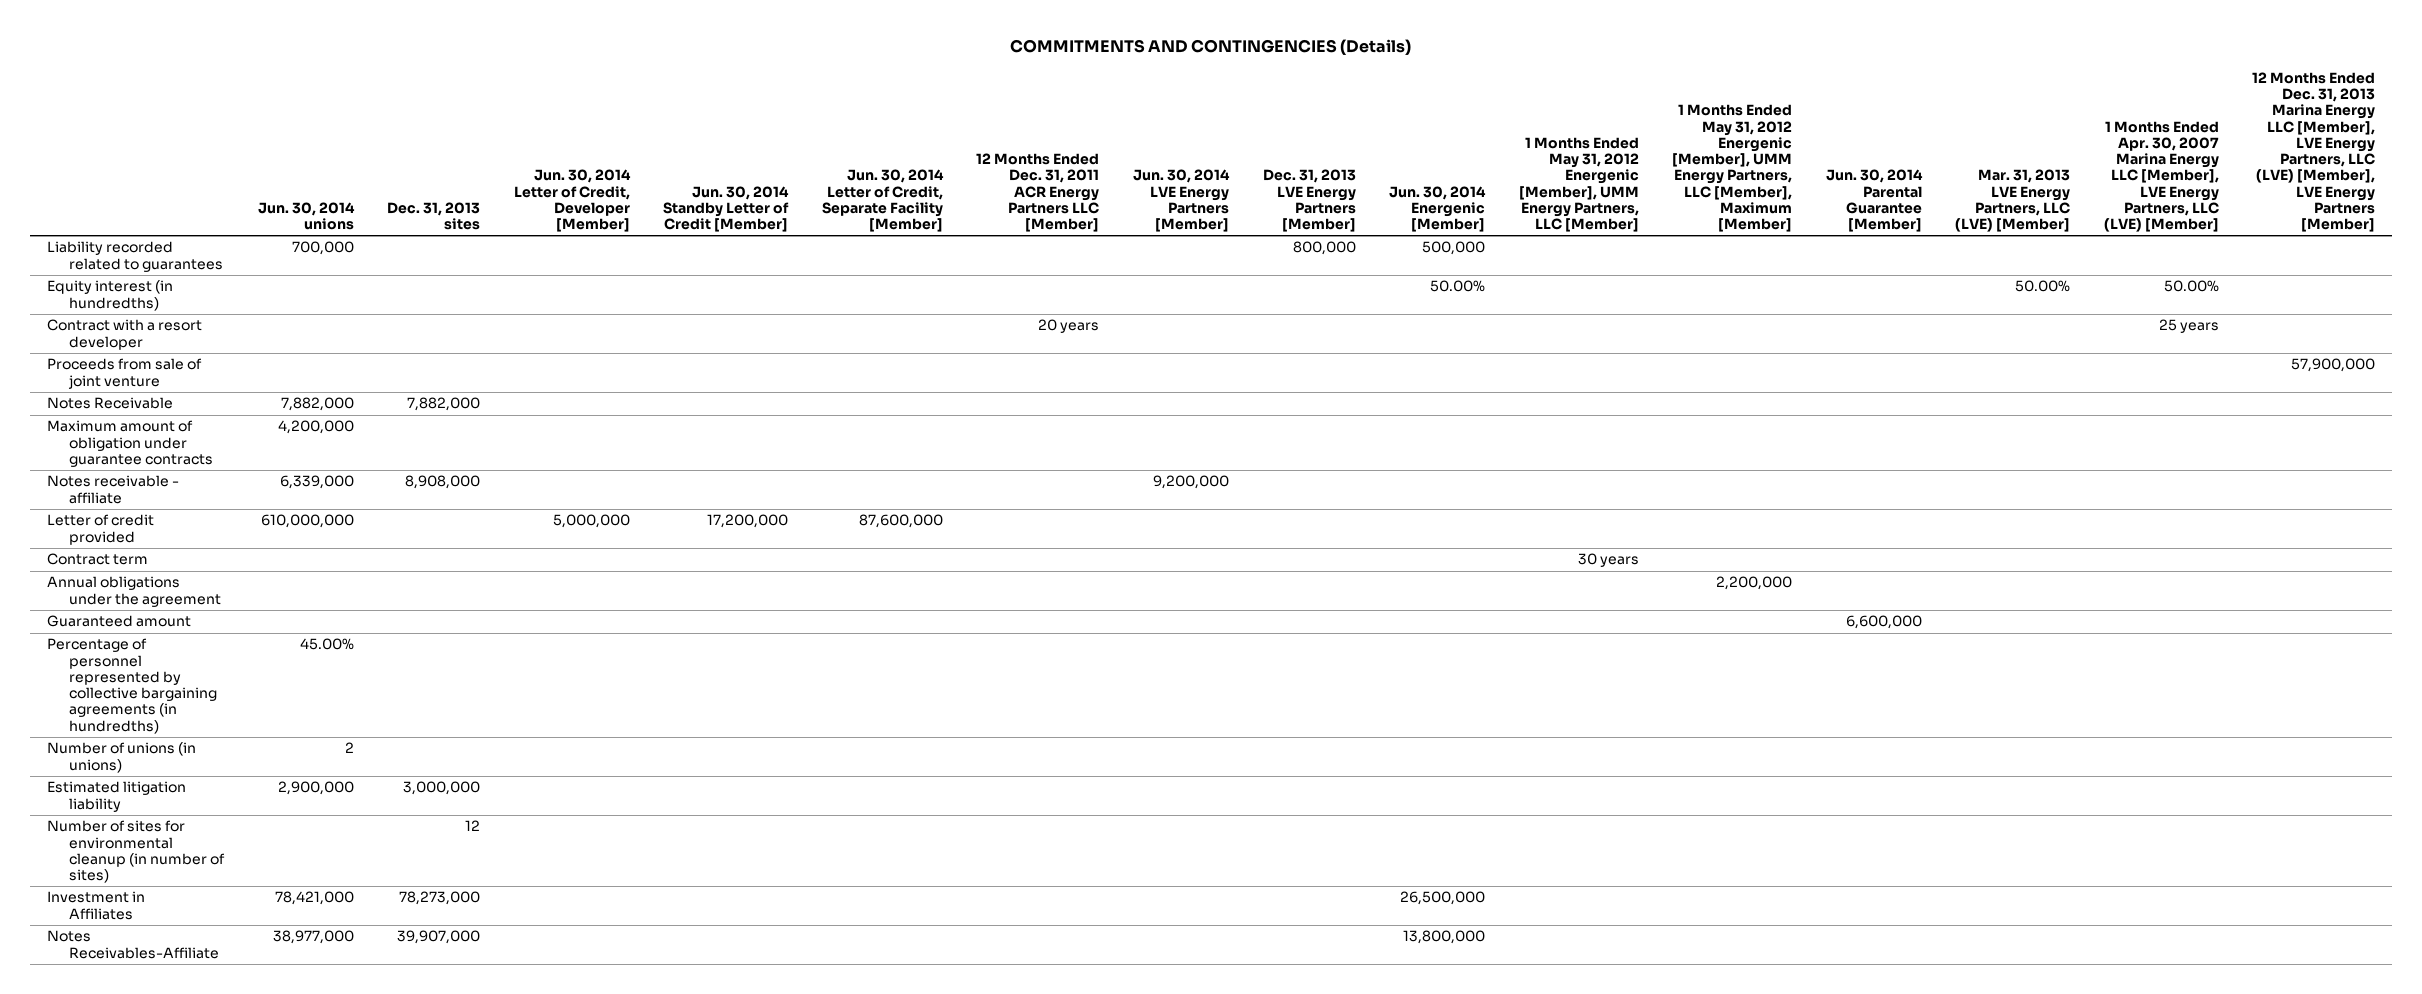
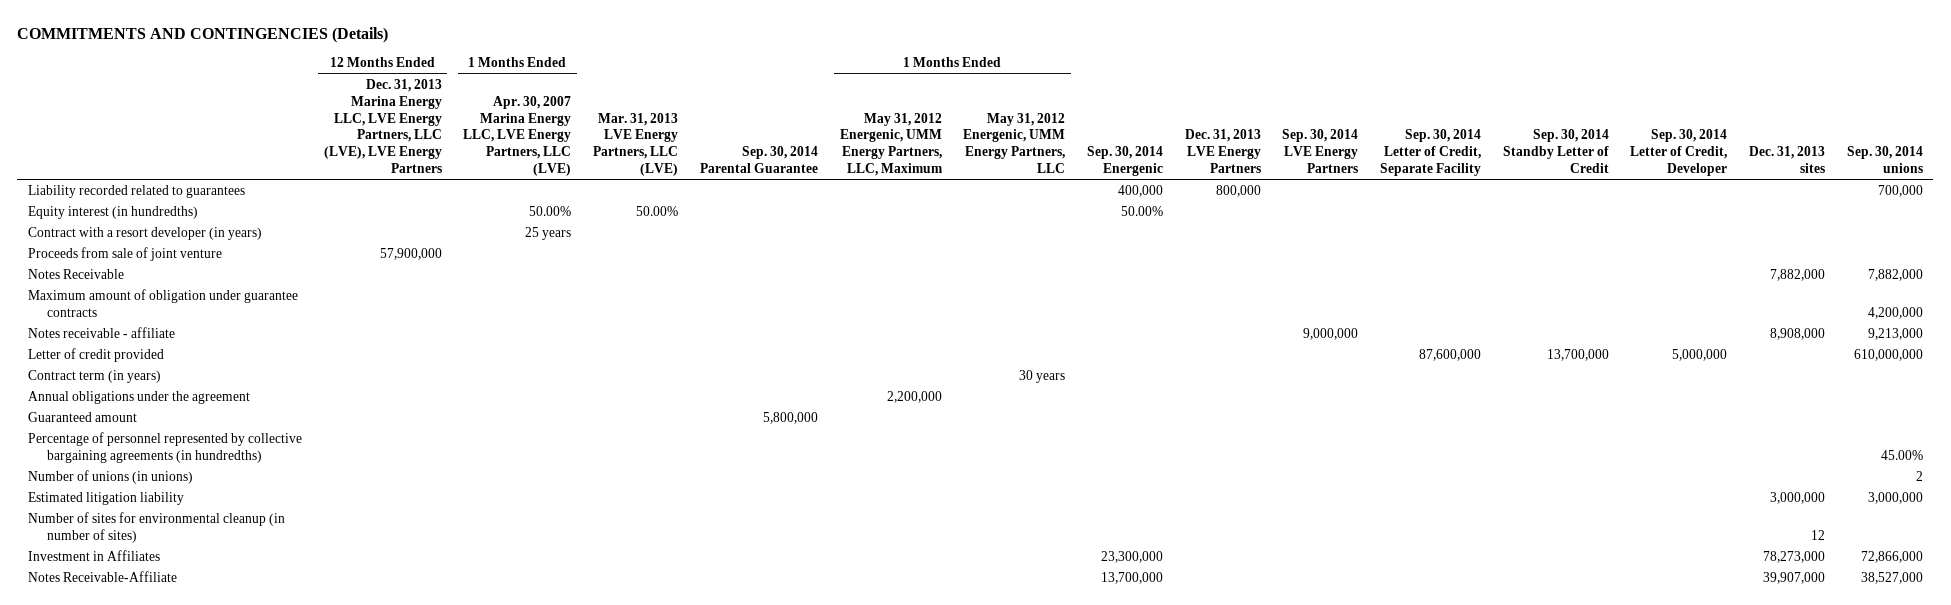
- | Jun. 30, 2014 unions | Dec. 31, 2013 sites | Jun. 30, 2014 Letter of Credit, Developer [Member] | Jun. 30, 2014 Standby Letter of Credit [Member] | Jun. 30, 2014 Letter of Credit, Separate Facility [Member] | 12 Months Ended Dec. 31, 2011 ACR Energy Partners LLC [Member] | Jun. 30, 2014 LVE Energy Partners [Member] | Dec. 31, 2013 LVE Energy Partners [Member] | Jun. 30, 2014 Energenic [Member] | 1 Months Ended May 31, 2012 Energenic [Member], UMM Energy Partners, LLC [Member] | 1 Months Ended May 31, 2012 Energenic [Member], UMM Energy Partners, LLC [Member], Maximum [Member] | Jun. 30, 2014 Parental Guarantee [Member] | Mar. 31, 2013 LVE Energy Partners, LLC (LVE) [Member] | 1 Months Ended Apr. 30, 2007 Marina Energy LLC [Member], LVE Energy Partners, LLC (LVE) [Member] | 12 Months Ended Dec. 31, 2013 Marina Energy LLC [Member], LVE Energy Partners, LLC (LVE) [Member], LVE Energy Partners [Member]
+ | 12 Months Ended Dec. 31, 2013 Marina Energy LLC, LVE Energy Partners, LLC (LVE), LVE Energy Partners | 1 Months Ended Apr. 30, 2007 Marina Energy LLC, LVE Energy Partners, LLC (LVE) | Mar. 31, 2013 LVE Energy Partners, LLC (LVE) | Sep. 30, 2014 Parental Guarantee | 1 Months Ended May 31, 2012 Energenic, UMM Energy Partners, LLC, Maximum | 1 Months Ended May 31, 2012 Energenic, UMM Energy Partners, LLC | Sep. 30, 2014 Energenic | Dec. 31, 2013 LVE Energy Partners | Sep. 30, 2014 LVE Energy Partners | Sep. 30, 2014 Letter of Credit, Separate Facility | Sep. 30, 2014 Standby Letter of Credit | Sep. 30, 2014 Letter of Credit, Developer | Dec. 31, 2013 sites | Sep. 30, 2014 unions
- Contract with a resort developer | | | | | | 20 years | | | | | | | | 25 years |
+ Contract with a resort developer (in years) | | 25 years | | | | | | | | | | | |
- Contract term | | | | | | | | | | 30 years | | | | |
+ Contract term (in years) | | | | | | 30 years | | | | | | | |
- Notes Receivables-Affiliate | 38,977,000 | 39,907,000 | | | | | | | 13,800,000 | | | | | |
+ Notes Receivable-Affiliate | | | | | | | 13,700,000 | | | | | | 39,907,000 | 38,527,000

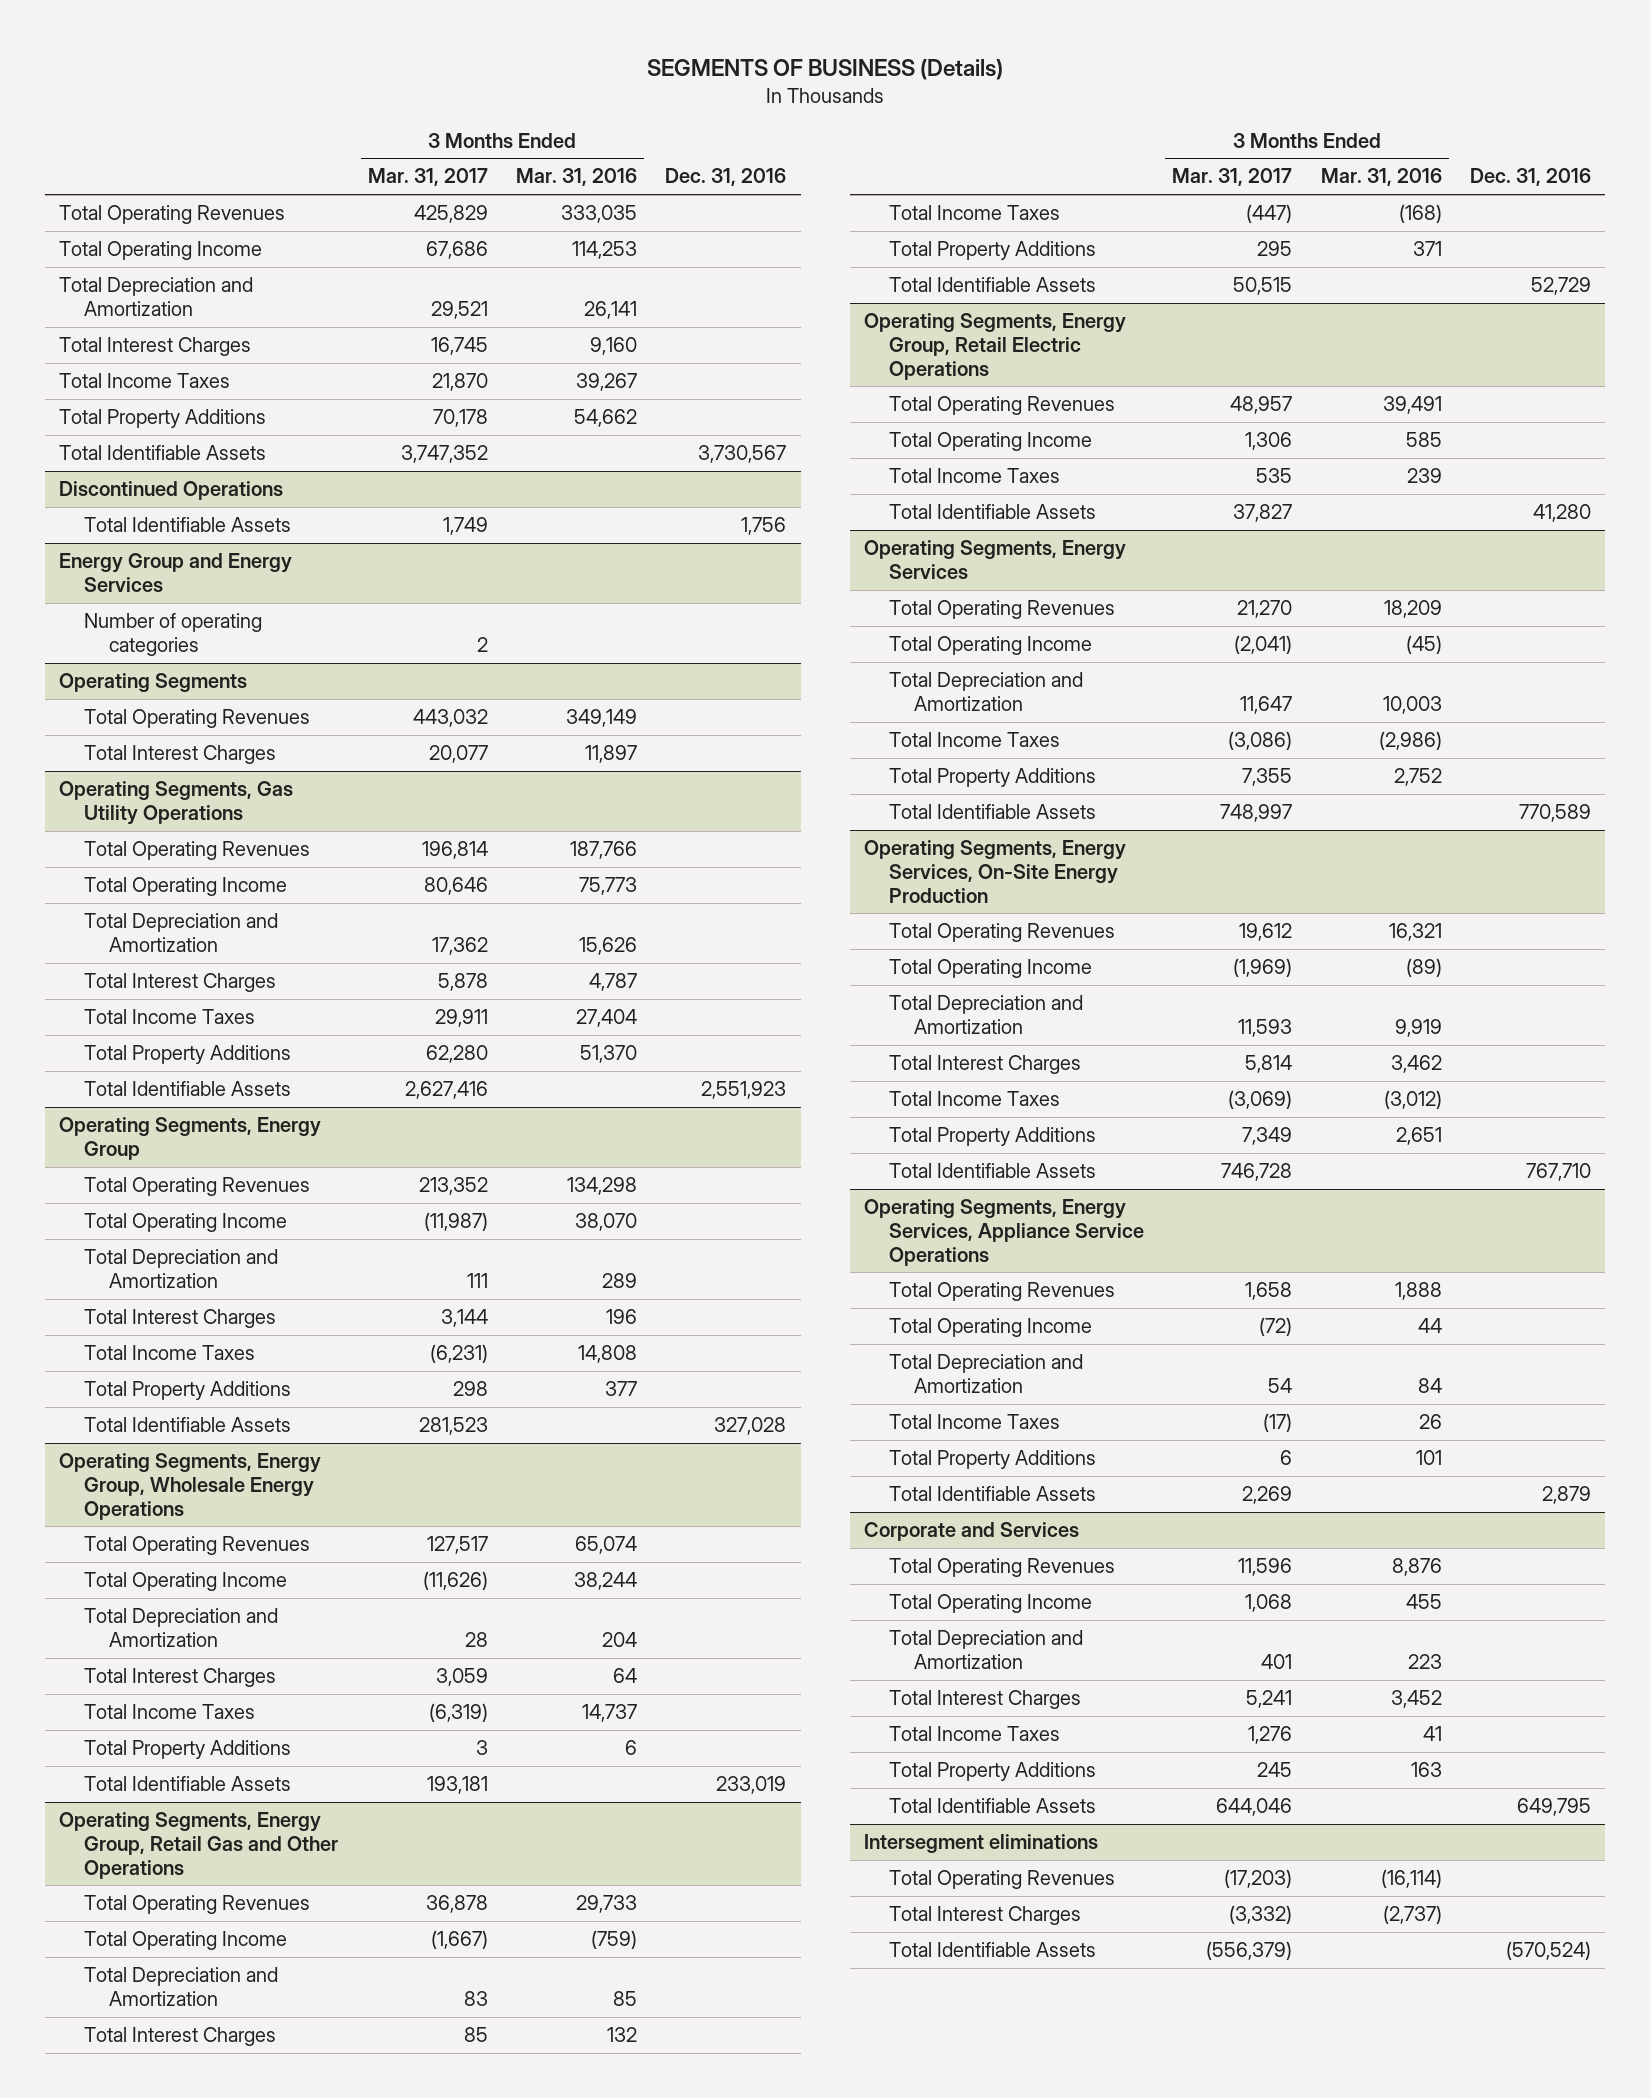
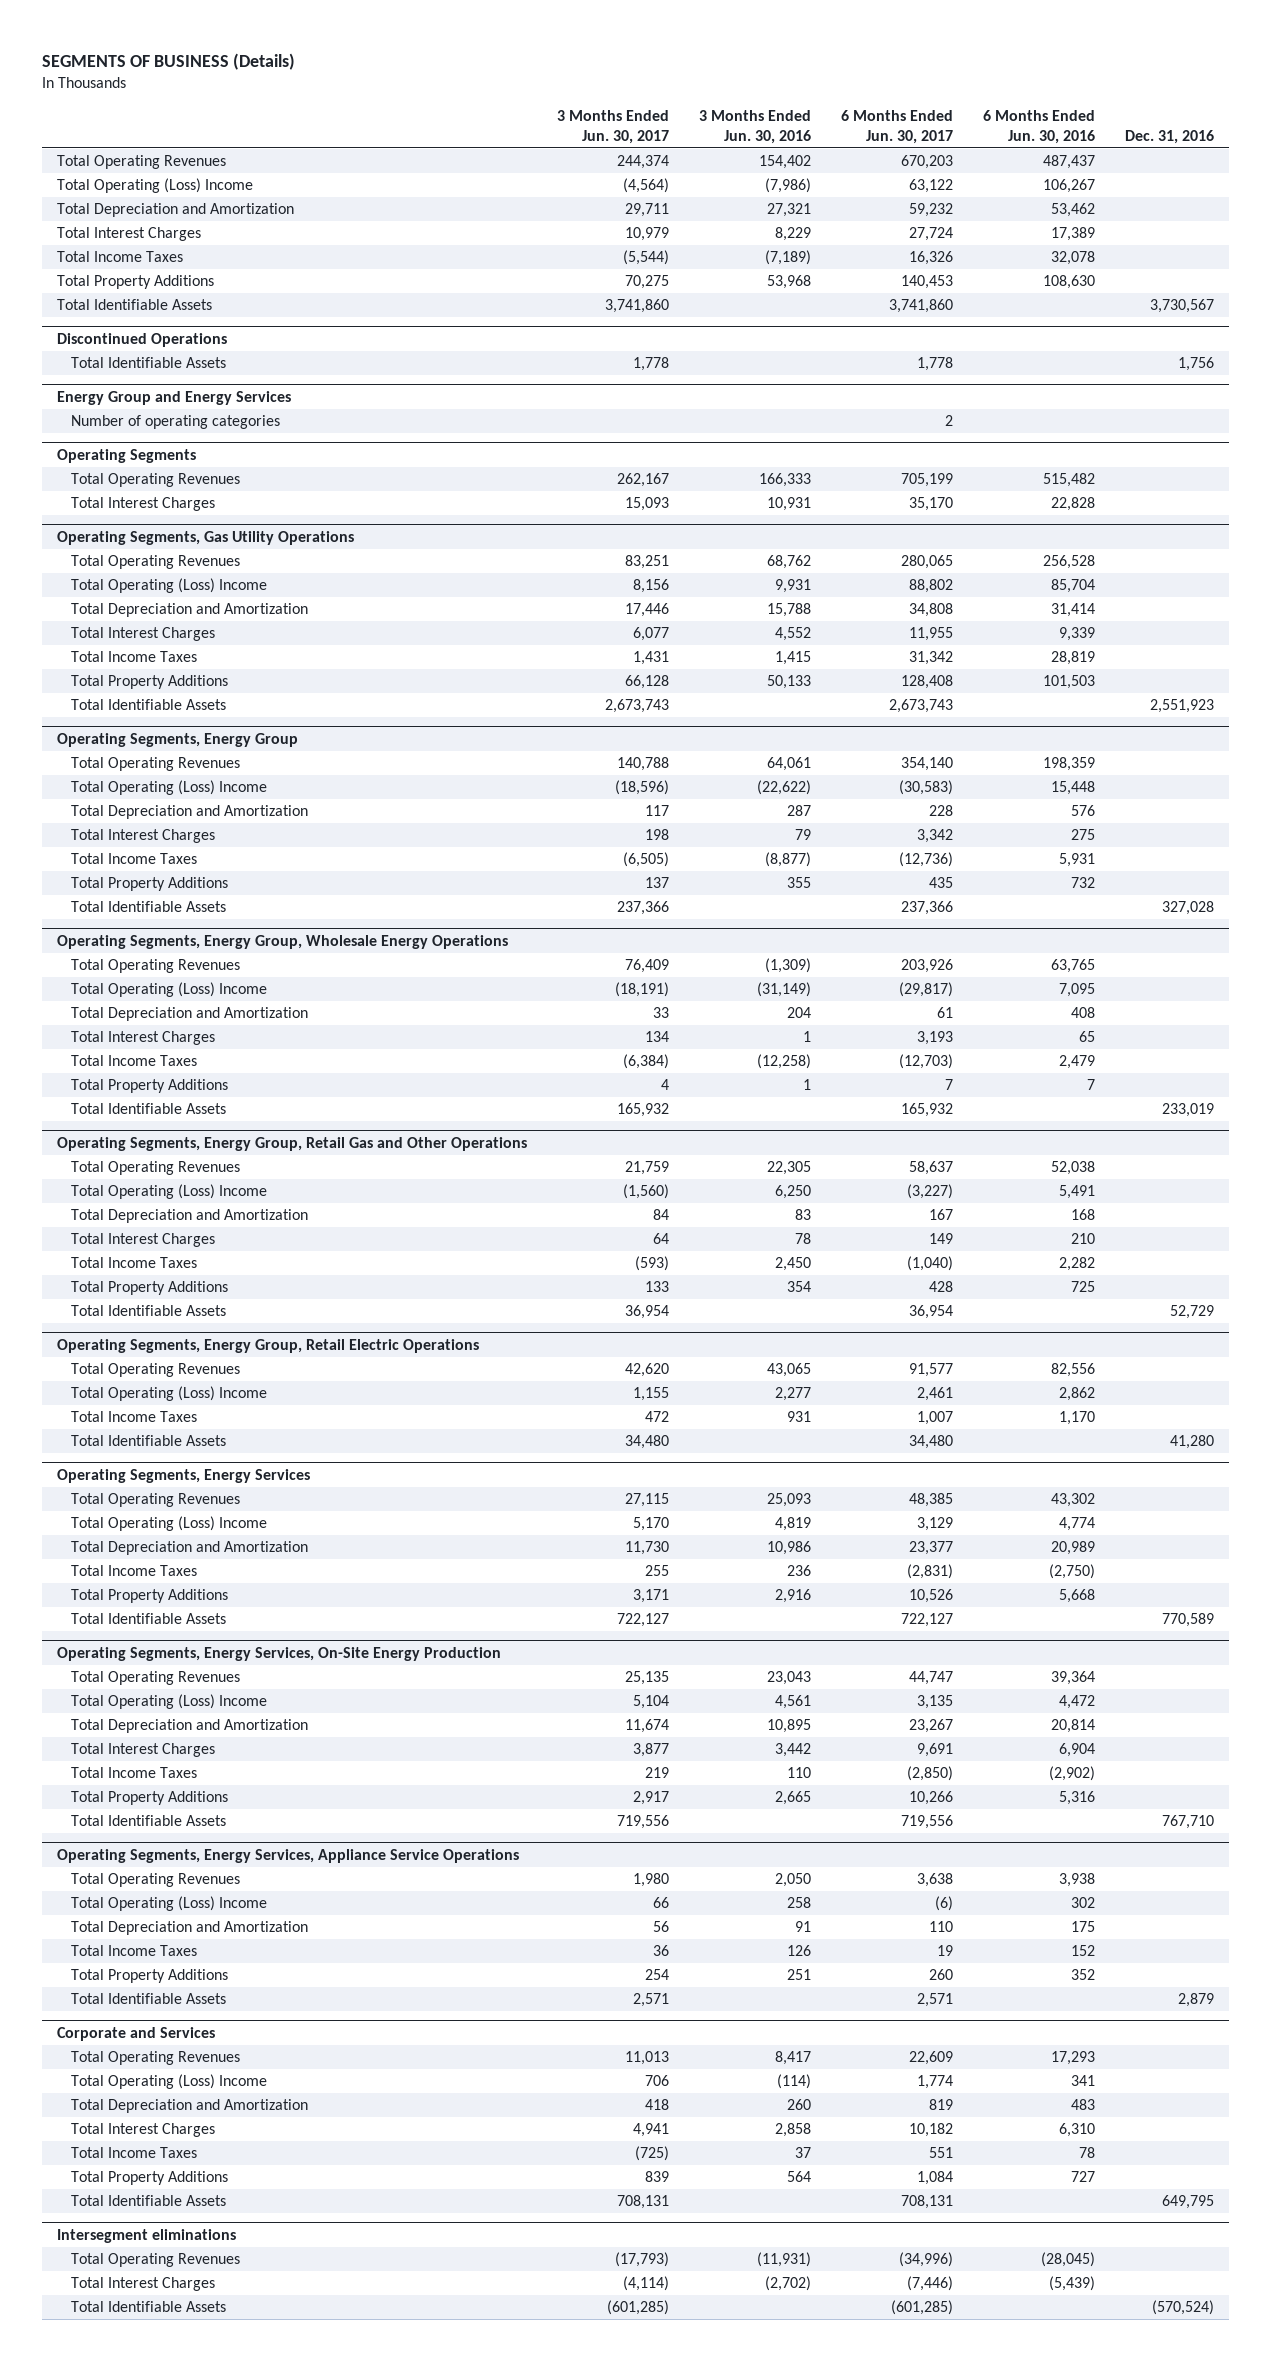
- | 3 Months Ended Mar. 31, 2017 | 3 Months Ended Mar. 31, 2016 | Dec. 31, 2016
+ | 3 Months Ended Jun. 30, 2017 | 3 Months Ended Jun. 30, 2016 | 6 Months Ended Jun. 30, 2017 | 6 Months Ended Jun. 30, 2016 | Dec. 31, 2016
- Total Operating Income | 67,686 | 114,253 |
+ Total Operating (Loss) Income | (4,564) | (7,986) | 63,122 | 106,267 |
@ Operating Segments, Gas Utility Operations
- Total Operating Income | 80,646 | 75,773 |
+ Total Operating (Loss) Income | 8,156 | 9,931 | 88,802 | 85,704 |
@ Operating Segments, Energy Group
- Total Operating Income | (11,987) | 38,070 |
+ Total Operating (Loss) Income | (18,596) | (22,622) | (30,583) | 15,448 |
@ Operating Segments, Energy Group, Wholesale Energy Operations
- Total Operating Income | (11,626) | 38,244 |
+ Total Operating (Loss) Income | (18,191) | (31,149) | (29,817) | 7,095 |
@ Operating Segments, Energy Group, Retail Gas and Other Operations
- Total Operating Income | (1,667) | (759) |
+ Total Operating (Loss) Income | (1,560) | 6,250 | (3,227) | 5,491 |
@ Operating Segments, Energy Group, Retail Electric Operations
- Total Operating Income | 1,306 | 585 |
+ Total Operating (Loss) Income | 1,155 | 2,277 | 2,461 | 2,862 |
@ Operating Segments, Energy Services
- Total Operating Income | (2,041) | (45) |
+ Total Operating (Loss) Income | 5,170 | 4,819 | 3,129 | 4,774 |
@ Operating Segments, Energy Services, On-Site Energy Production
- Total Operating Income | (1,969) | (89) |
+ Total Operating (Loss) Income | 5,104 | 4,561 | 3,135 | 4,472 |
@ Operating Segments, Energy Services, Appliance Service Operations
- Total Operating Income | (72) | 44 |
+ Total Operating (Loss) Income | 66 | 258 | (6) | 302 |
@ Corporate and Services
- Total Operating Income | 1,068 | 455 |
+ Total Operating (Loss) Income | 706 | (114) | 1,774 | 341 |

